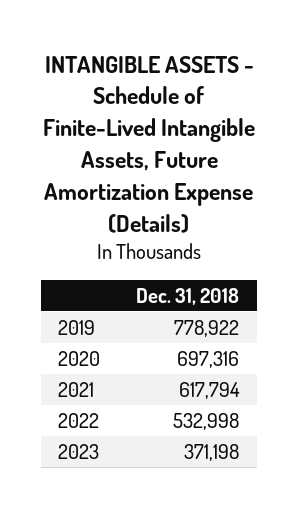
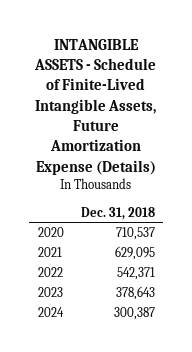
- 2019 | 778,922
- 2020 | 697,316
- 2021 | 617,794
- 2022 | 532,998
- 2023 | 371,198
+ 2020 | 710,537
+ 2021 | 629,095
+ 2022 | 542,371
+ 2023 | 378,643
+ 2024 | 300,387

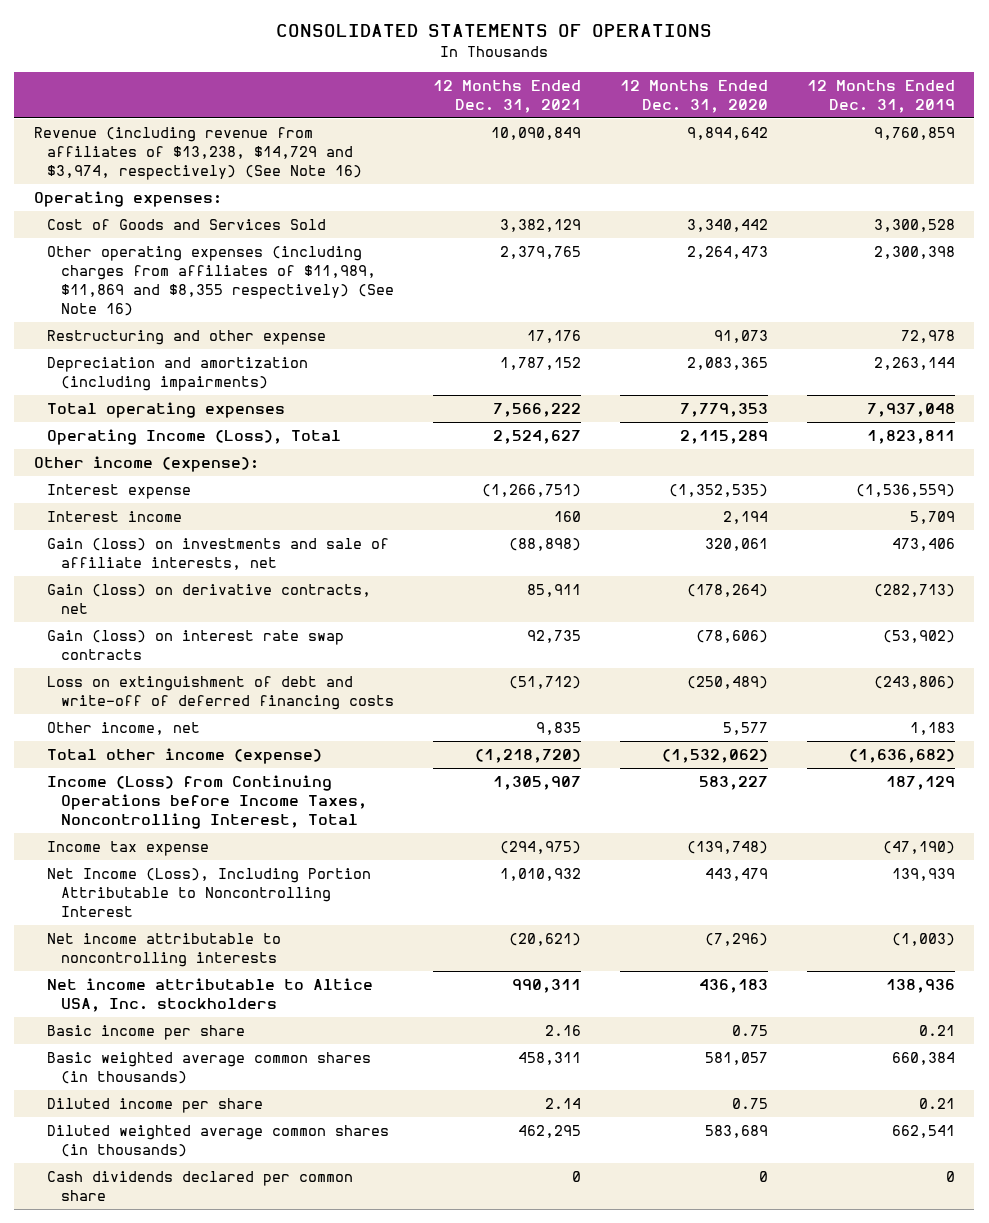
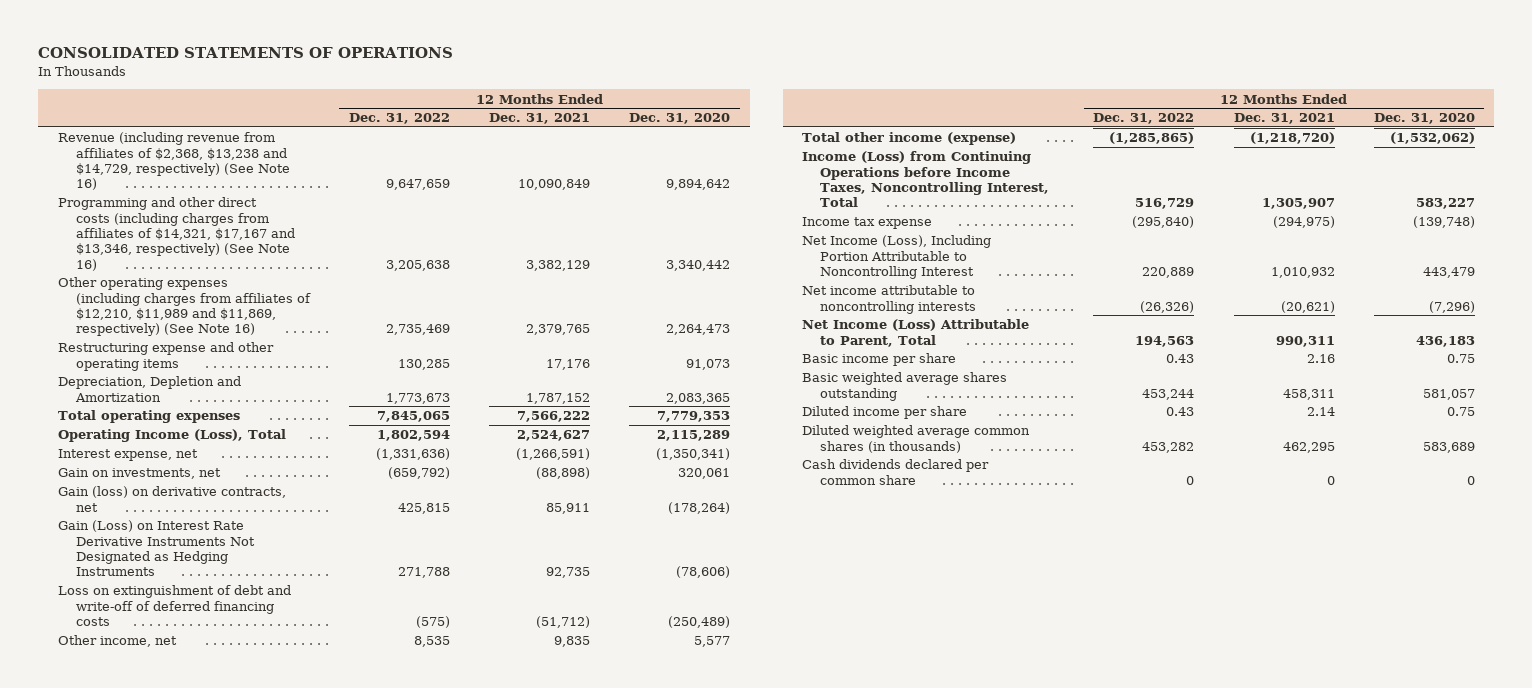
- | 12 Months Ended Dec. 31, 2021 | 12 Months Ended Dec. 31, 2020 | 12 Months Ended Dec. 31, 2019
+ | 12 Months Ended Dec. 31, 2022 | 12 Months Ended Dec. 31, 2021 | 12 Months Ended Dec. 31, 2020
- Revenue (including revenue from affiliates of $13,238, $14,729 and $3,974, respectively) (See Note 16) | 10,090,849 | 9,894,642 | 9,760,859
- Operating expenses:
- Cost of Goods and Services Sold | 3,382,129 | 3,340,442 | 3,300,528
- Other operating expenses (including charges from affiliates of $11,989, $11,869 and $8,355 respectively) (See Note 16) | 2,379,765 | 2,264,473 | 2,300,398
- Restructuring and other expense | 17,176 | 91,073 | 72,978
- Depreciation and amortization (including impairments) | 1,787,152 | 2,083,365 | 2,263,144
+ Revenue (including revenue from affiliates of $2,368, $13,238 and $14,729, respectively) (See Note 16) | 9,647,659 | 10,090,849 | 9,894,642
+ Programming and other direct costs (including charges from affiliates of $14,321, $17,167 and $13,346, respectively) (See Note 16) | 3,205,638 | 3,382,129 | 3,340,442
+ Other operating expenses (including charges from affiliates of $12,210, $11,989 and $11,869, respectively) (See Note 16) | 2,735,469 | 2,379,765 | 2,264,473
+ Restructuring expense and other operating items | 130,285 | 17,176 | 91,073
+ Depreciation, Depletion and Amortization | 1,773,673 | 1,787,152 | 2,083,365
- Other income (expense):
- Interest expense | (1,266,751) | (1,352,535) | (1,536,559)
- Interest income | 160 | 2,194 | 5,709
- Gain (loss) on investments and sale of affiliate interests, net | (88,898) | 320,061 | 473,406
+ Interest expense, net | (1,331,636) | (1,266,591) | (1,350,341)
+ Gain on investments, net | (659,792) | (88,898) | 320,061
- Gain (loss) on interest rate swap contracts | 92,735 | (78,606) | (53,902)
+ Gain (Loss) on Interest Rate Derivative Instruments Not Designated as Hedging Instruments | 271,788 | 92,735 | (78,606)
- Net income attributable to Altice USA, Inc. stockholders | 990,311 | 436,183 | 138,936
+ Net Income (Loss) Attributable to Parent, Total | 194,563 | 990,311 | 436,183
- Basic weighted average common shares (in thousands) | 458,311 | 581,057 | 660,384
+ Basic weighted average shares outstanding | 453,244 | 458,311 | 581,057

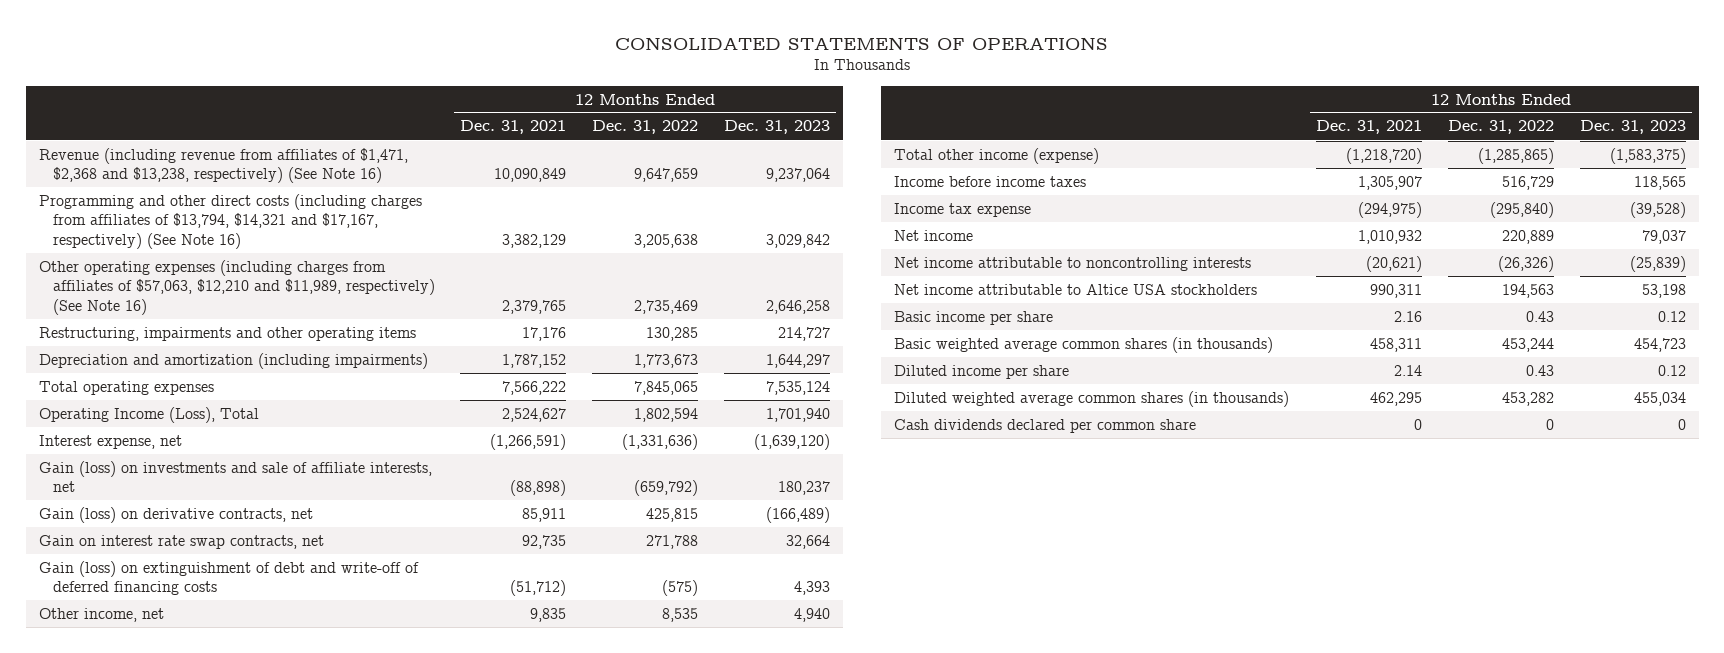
- | 12 Months Ended Dec. 31, 2022 | 12 Months Ended Dec. 31, 2021 | 12 Months Ended Dec. 31, 2020
+ | 12 Months Ended Dec. 31, 2021 | 12 Months Ended Dec. 31, 2022 | 12 Months Ended Dec. 31, 2023
- Revenue (including revenue from affiliates of $2,368, $13,238 and $14,729, respectively) (See Note 16) | 9,647,659 | 10,090,849 | 9,894,642
- Programming and other direct costs (including charges from affiliates of $14,321, $17,167 and $13,346, respectively) (See Note 16) | 3,205,638 | 3,382,129 | 3,340,442
- Other operating expenses (including charges from affiliates of $12,210, $11,989 and $11,869, respectively) (See Note 16) | 2,735,469 | 2,379,765 | 2,264,473
- Restructuring expense and other operating items | 130,285 | 17,176 | 91,073
- Depreciation, Depletion and Amortization | 1,773,673 | 1,787,152 | 2,083,365
+ Revenue (including revenue from affiliates of $1,471, $2,368 and $13,238, respectively) (See Note 16) | 10,090,849 | 9,647,659 | 9,237,064
+ Programming and other direct costs (including charges from affiliates of $13,794, $14,321 and $17,167, respectively) (See Note 16) | 3,382,129 | 3,205,638 | 3,029,842
+ Other operating expenses (including charges from affiliates of $57,063, $12,210 and $11,989, respectively) (See Note 16) | 2,379,765 | 2,735,469 | 2,646,258
+ Restructuring, impairments and other operating items | 17,176 | 130,285 | 214,727
+ Depreciation and amortization (including impairments) | 1,787,152 | 1,773,673 | 1,644,297
- Gain on investments, net | (659,792) | (88,898) | 320,061
+ Gain (loss) on investments and sale of affiliate interests, net | (88,898) | (659,792) | 180,237
- Gain (Loss) on Interest Rate Derivative Instruments Not Designated as Hedging Instruments | 271,788 | 92,735 | (78,606)
- Loss on extinguishment of debt and write-off of deferred financing costs | (575) | (51,712) | (250,489)
+ Gain on interest rate swap contracts, net | 92,735 | 271,788 | 32,664
+ Gain (loss) on extinguishment of debt and write-off of deferred financing costs | (51,712) | (575) | 4,393
- Income (Loss) from Continuing Operations before Income Taxes, Noncontrolling Interest, Total | 516,729 | 1,305,907 | 583,227
+ Income before income taxes | 1,305,907 | 516,729 | 118,565
- Net Income (Loss), Including Portion Attributable to Noncontrolling Interest | 220,889 | 1,010,932 | 443,479
+ Net income | 1,010,932 | 220,889 | 79,037
- Net Income (Loss) Attributable to Parent, Total | 194,563 | 990,311 | 436,183
+ Net income attributable to Altice USA stockholders | 990,311 | 194,563 | 53,198
- Basic weighted average shares outstanding | 453,244 | 458,311 | 581,057
+ Basic weighted average common shares (in thousands) | 458,311 | 453,244 | 454,723

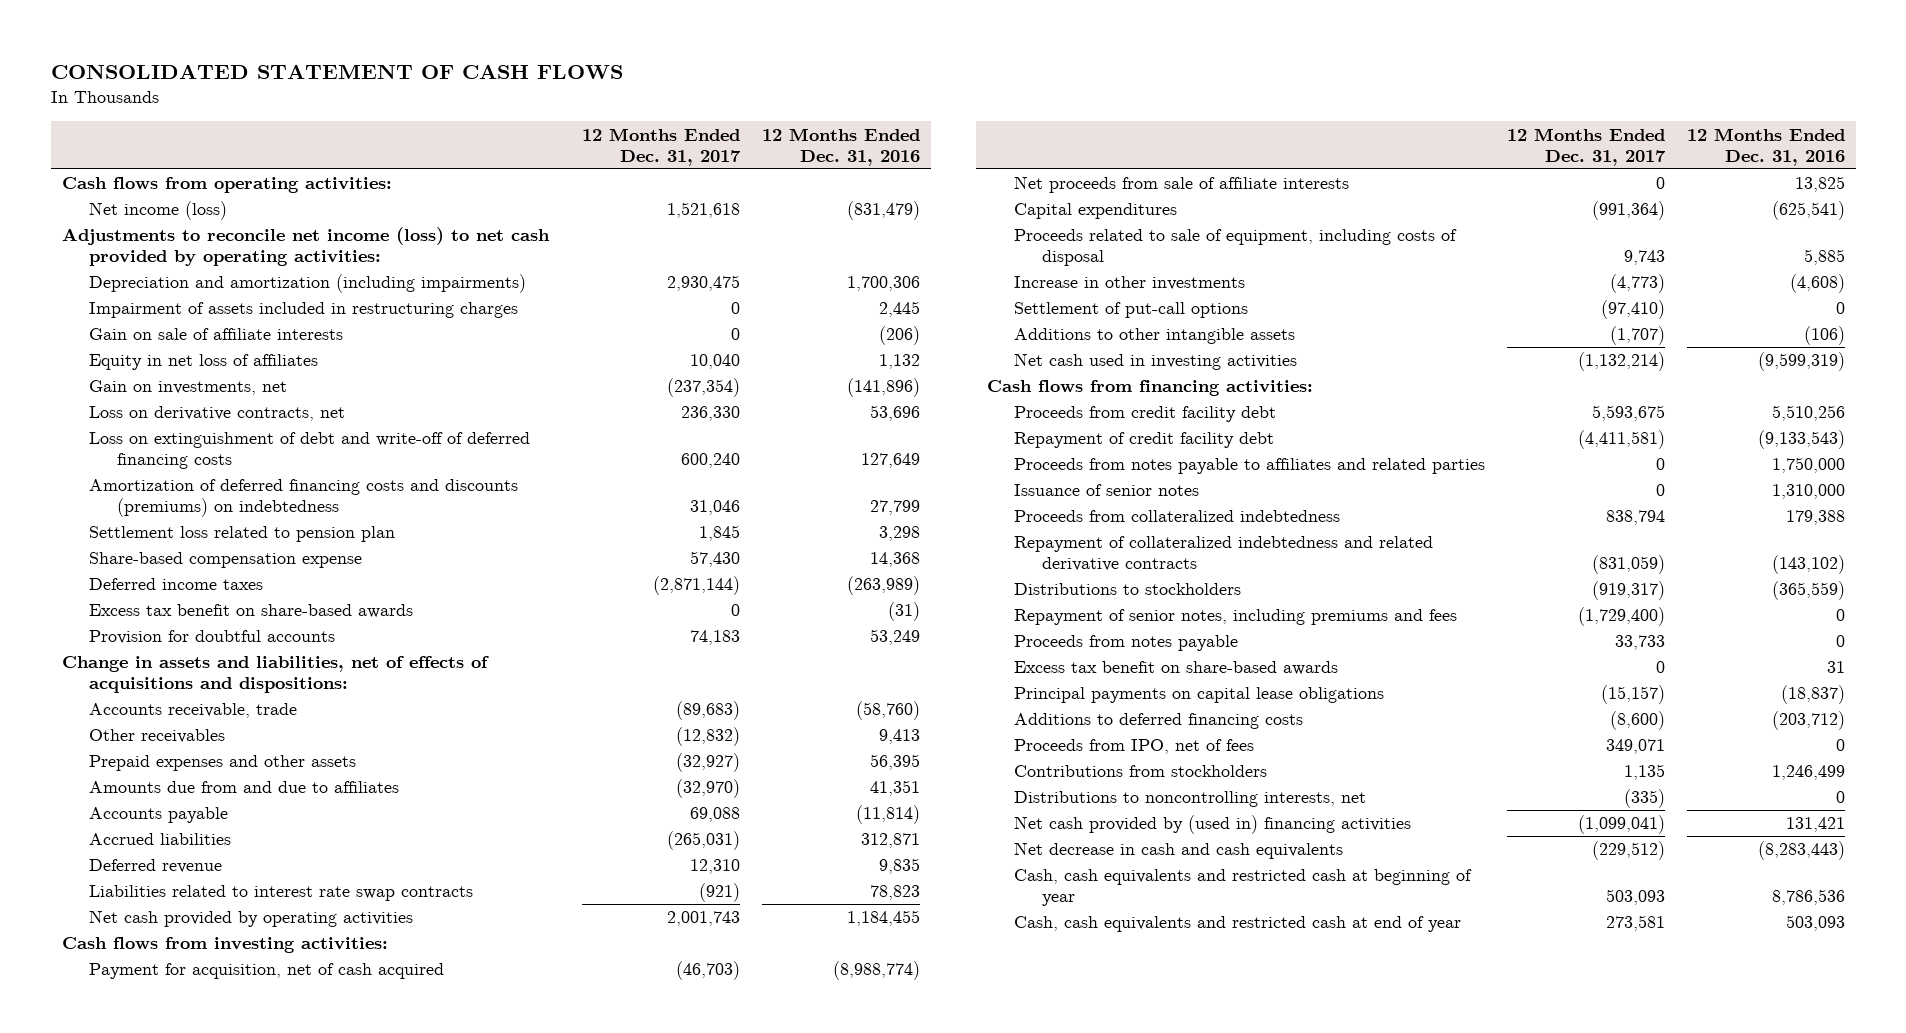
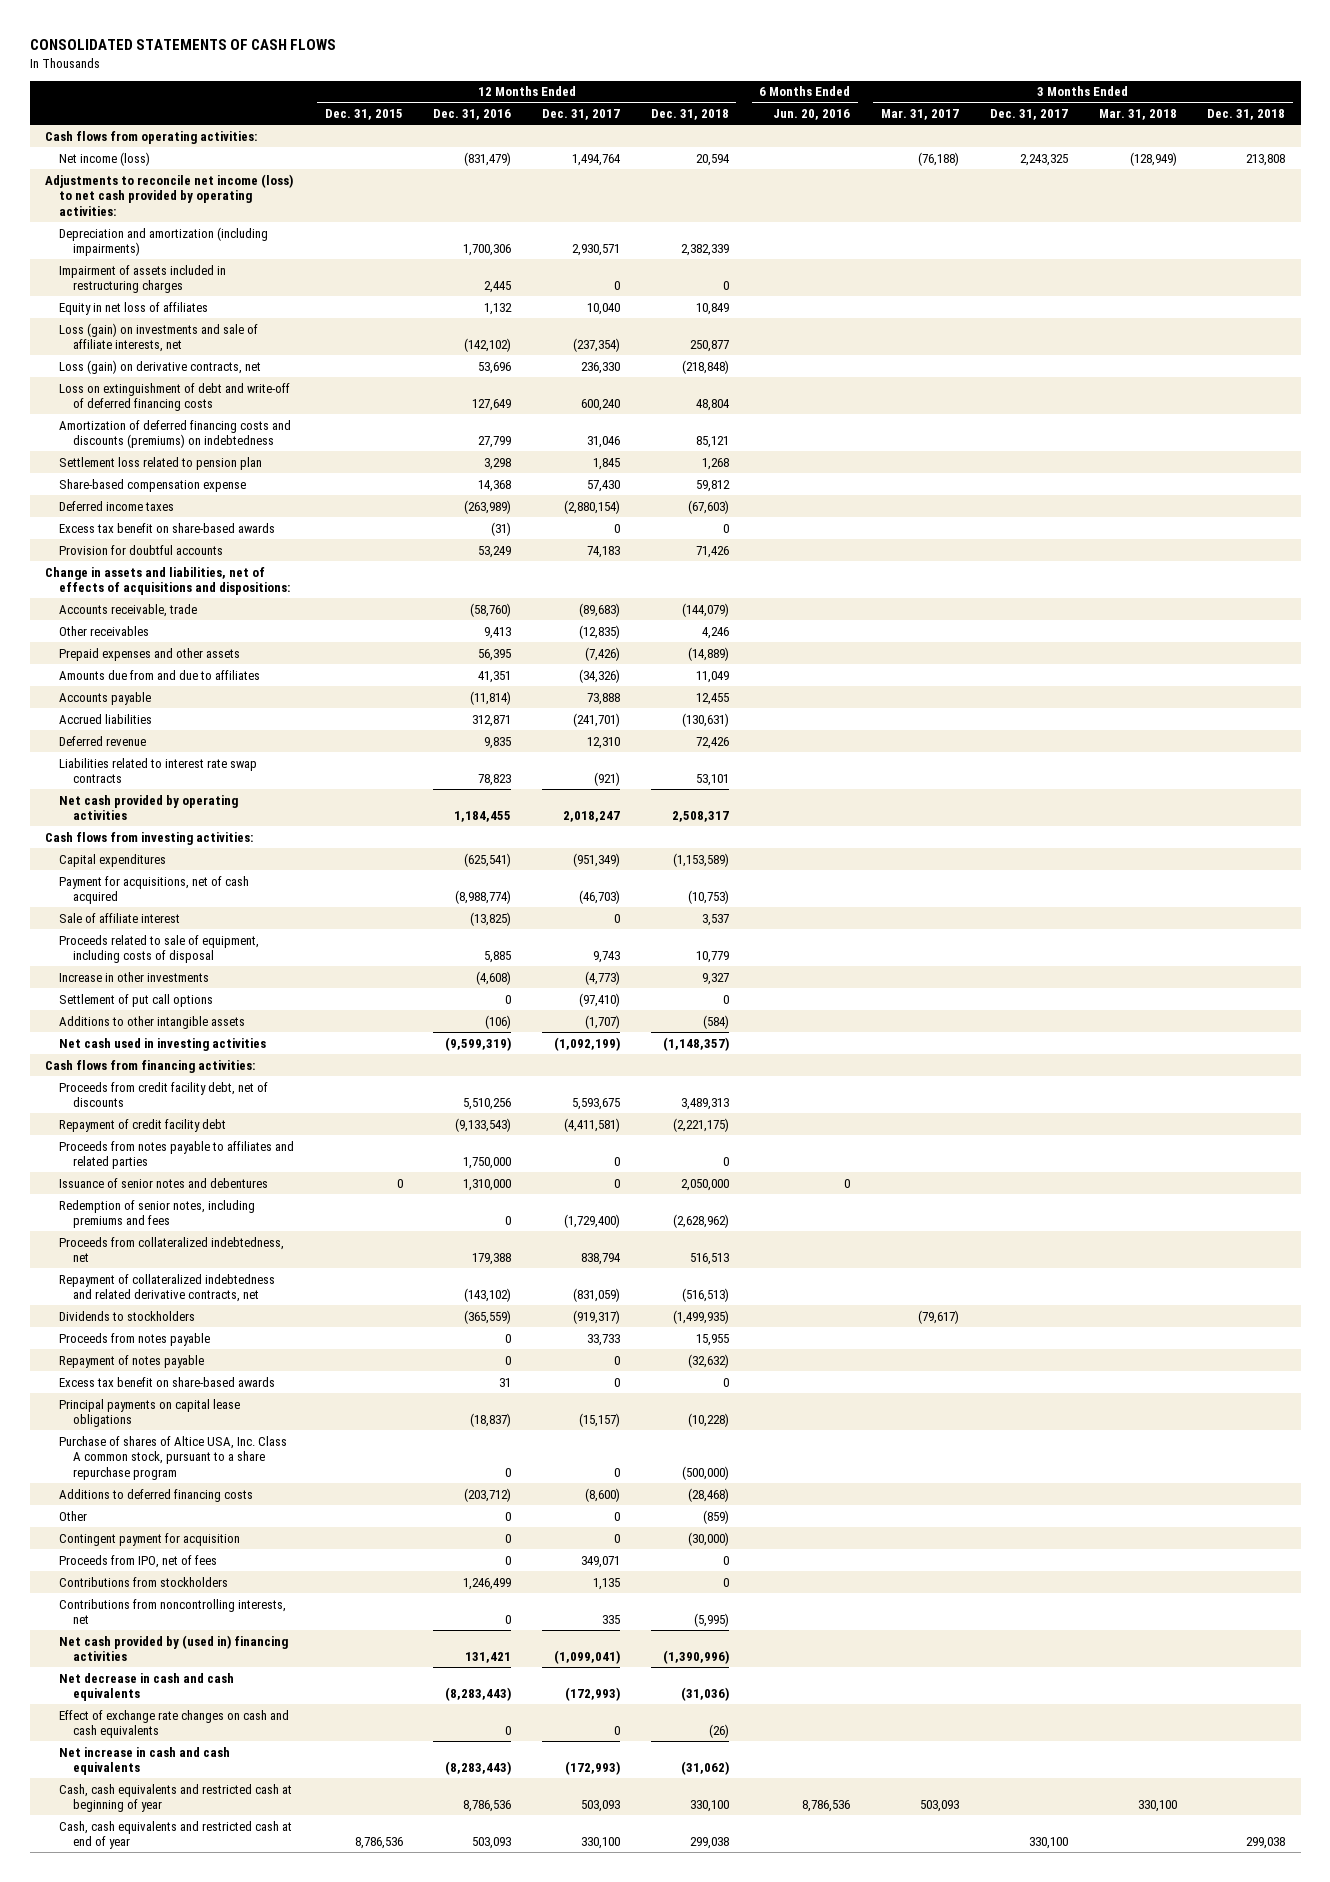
- CONSOLIDATED STATEMENT OF CASH FLOWS
+ CONSOLIDATED STATEMENTS OF CASH FLOWS
- | 12 Months Ended Dec. 31, 2017 | 12 Months Ended Dec. 31, 2016
+ | 12 Months Ended Dec. 31, 2015 | 12 Months Ended Dec. 31, 2016 | 12 Months Ended Dec. 31, 2017 | 12 Months Ended Dec. 31, 2018 | 6 Months Ended Jun. 20, 2016 | 3 Months Ended Mar. 31, 2017 | 3 Months Ended Dec. 31, 2017 | 3 Months Ended Mar. 31, 2018 | 3 Months Ended Dec. 31, 2018
- Net income (loss) | 1,521,618 | (831,479)
+ Net income (loss) | | (831,479) | 1,494,764 | 20,594 | | (76,188) | 2,243,325 | (128,949) | 213,808
- Depreciation and amortization (including impairments) | 2,930,475 | 1,700,306
+ Depreciation and amortization (including impairments) | | 1,700,306 | 2,930,571 | 2,382,339 | | | | |
- Gain on sale of affiliate interests | 0 | (206)
- Gain on investments, net | (237,354) | (141,896)
- Loss on derivative contracts, net | 236,330 | 53,696
+ Loss (gain) on investments and sale of affiliate interests, net | | (142,102) | (237,354) | 250,877 | | | | |
+ Loss (gain) on derivative contracts, net | | 53,696 | 236,330 | (218,848) | | | | |
- Deferred income taxes | (2,871,144) | (263,989)
+ Deferred income taxes | | (263,989) | (2,880,154) | (67,603) | | | | |
- Other receivables | (12,832) | 9,413
- Prepaid expenses and other assets | (32,927) | 56,395
- Amounts due from and due to affiliates | (32,970) | 41,351
- Accounts payable | 69,088 | (11,814)
- Accrued liabilities | (265,031) | 312,871
+ Other receivables | | 9,413 | (12,835) | 4,246 | | | | |
+ Prepaid expenses and other assets | | 56,395 | (7,426) | (14,889) | | | | |
+ Amounts due from and due to affiliates | | 41,351 | (34,326) | 11,049 | | | | |
+ Accounts payable | | (11,814) | 73,888 | 12,455 | | | | |
+ Accrued liabilities | | 312,871 | (241,701) | (130,631) | | | | |
- Net cash provided by operating activities | 2,001,743 | 1,184,455
+ Net cash provided by operating activities | | 1,184,455 | 2,018,247 | 2,508,317 | | | | |
- Payment for acquisition, net of cash acquired | (46,703) | (8,988,774)
- Net proceeds from sale of affiliate interests | 0 | 13,825
- Capital expenditures | (991,364) | (625,541)
+ Capital expenditures | | (625,541) | (951,349) | (1,153,589) | | | | |
+ Payment for acquisitions, net of cash acquired | | (8,988,774) | (46,703) | (10,753) | | | | |
+ Sale of affiliate interest | | (13,825) | 0 | 3,537 | | | | |
- Settlement of put-call options | (97,410) | 0
+ Settlement of put call options | | 0 | (97,410) | 0 | | | | |
- Net cash used in investing activities | (1,132,214) | (9,599,319)
+ Net cash used in investing activities | | (9,599,319) | (1,092,199) | (1,148,357) | | | | |
- Proceeds from credit facility debt | 5,593,675 | 5,510,256
+ Proceeds from credit facility debt, net of discounts | | 5,510,256 | 5,593,675 | 3,489,313 | | | | |
- Issuance of senior notes | 0 | 1,310,000
- Proceeds from collateralized indebtedness | 838,794 | 179,388
- Repayment of collateralized indebtedness and related derivative contracts | (831,059) | (143,102)
- Distributions to stockholders | (919,317) | (365,559)
- Repayment of senior notes, including premiums and fees | (1,729,400) | 0
+ Issuance of senior notes and debentures | 0 | 1,310,000 | 0 | 2,050,000 | 0 | | | |
+ Redemption of senior notes, including premiums and fees | | 0 | (1,729,400) | (2,628,962) | | | | |
+ Proceeds from collateralized indebtedness, net | | 179,388 | 838,794 | 516,513 | | | | |
+ Repayment of collateralized indebtedness and related derivative contracts, net | | (143,102) | (831,059) | (516,513) | | | | |
+ Dividends to stockholders | | (365,559) | (919,317) | (1,499,935) | | (79,617) | | |
+ Repayment of notes payable | | 0 | 0 | (32,632) | | | | |
+ Purchase of shares of Altice USA, Inc. Class A common stock, pursuant to a share repurchase program | | 0 | 0 | (500,000) | | | | |
+ Other | | 0 | 0 | (859) | | | | |
+ Contingent payment for acquisition | | 0 | 0 | (30,000) | | | | |
- Distributions to noncontrolling interests, net | (335) | 0
+ Contributions from noncontrolling interests, net | | 0 | 335 | (5,995) | | | | |
- Net decrease in cash and cash equivalents | (229,512) | (8,283,443)
+ Net decrease in cash and cash equivalents | | (8,283,443) | (172,993) | (31,036) | | | | |
+ Effect of exchange rate changes on cash and cash equivalents | | 0 | 0 | (26) | | | | |
+ Net increase in cash and cash equivalents | | (8,283,443) | (172,993) | (31,062) | | | | |
- Cash, cash equivalents and restricted cash at end of year | 273,581 | 503,093
+ Cash, cash equivalents and restricted cash at end of year | 8,786,536 | 503,093 | 330,100 | 299,038 | | | 330,100 | | 299,038

